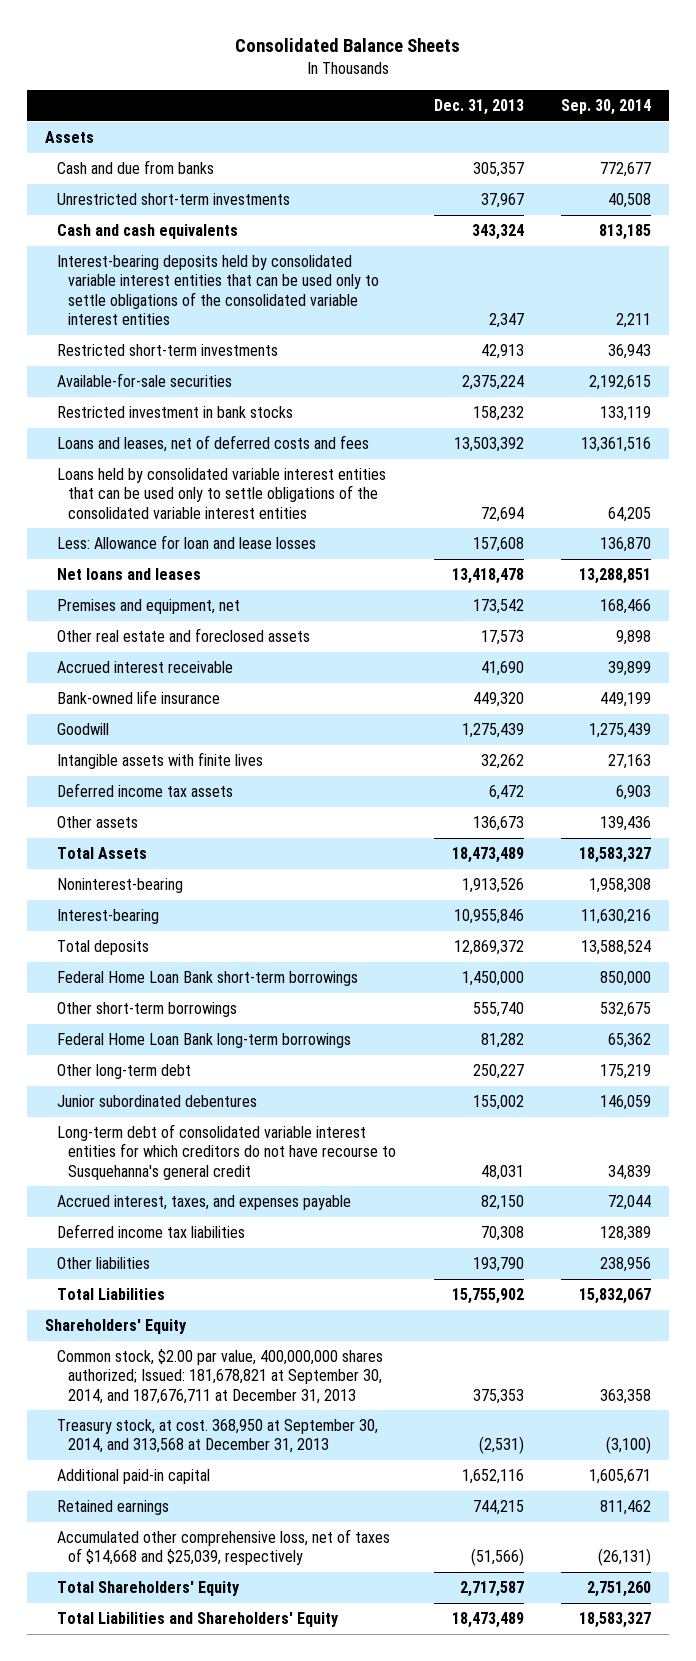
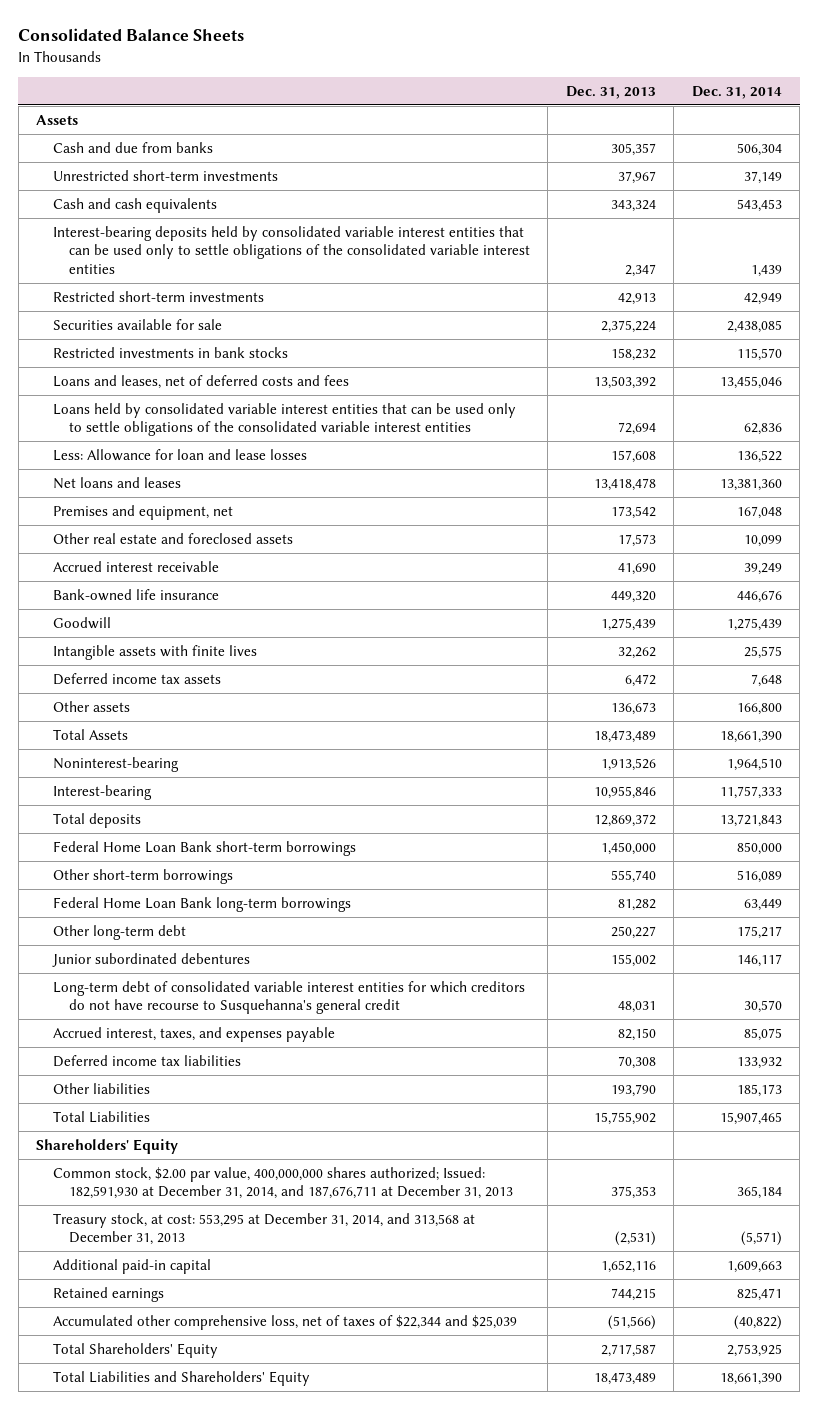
- | Dec. 31, 2013 | Sep. 30, 2014
+ | Dec. 31, 2013 | Dec. 31, 2014
- Available-for-sale securities | 2,375,224 | 2,192,615
- Restricted investment in bank stocks | 158,232 | 133,119
+ Securities available for sale | 2,375,224 | 2,438,085
+ Restricted investments in bank stocks | 158,232 | 115,570
- Common stock, $2.00 par value, 400,000,000 shares authorized; Issued: 181,678,821 at September 30, 2014, and 187,676,711 at December 31, 2013 | 375,353 | 363,358
- Treasury stock, at cost. 368,950 at September 30, 2014, and 313,568 at December 31, 2013 | (2,531) | (3,100)
+ Common stock, $2.00 par value, 400,000,000 shares authorized; Issued: 182,591,930 at December 31, 2014, and 187,676,711 at December 31, 2013 | 375,353 | 365,184
+ Treasury stock, at cost: 553,295 at December 31, 2014, and 313,568 at December 31, 2013 | (2,531) | (5,571)
- Accumulated other comprehensive loss, net of taxes of $14,668 and $25,039, respectively | (51,566) | (26,131)
+ Accumulated other comprehensive loss, net of taxes of $22,344 and $25,039 | (51,566) | (40,822)

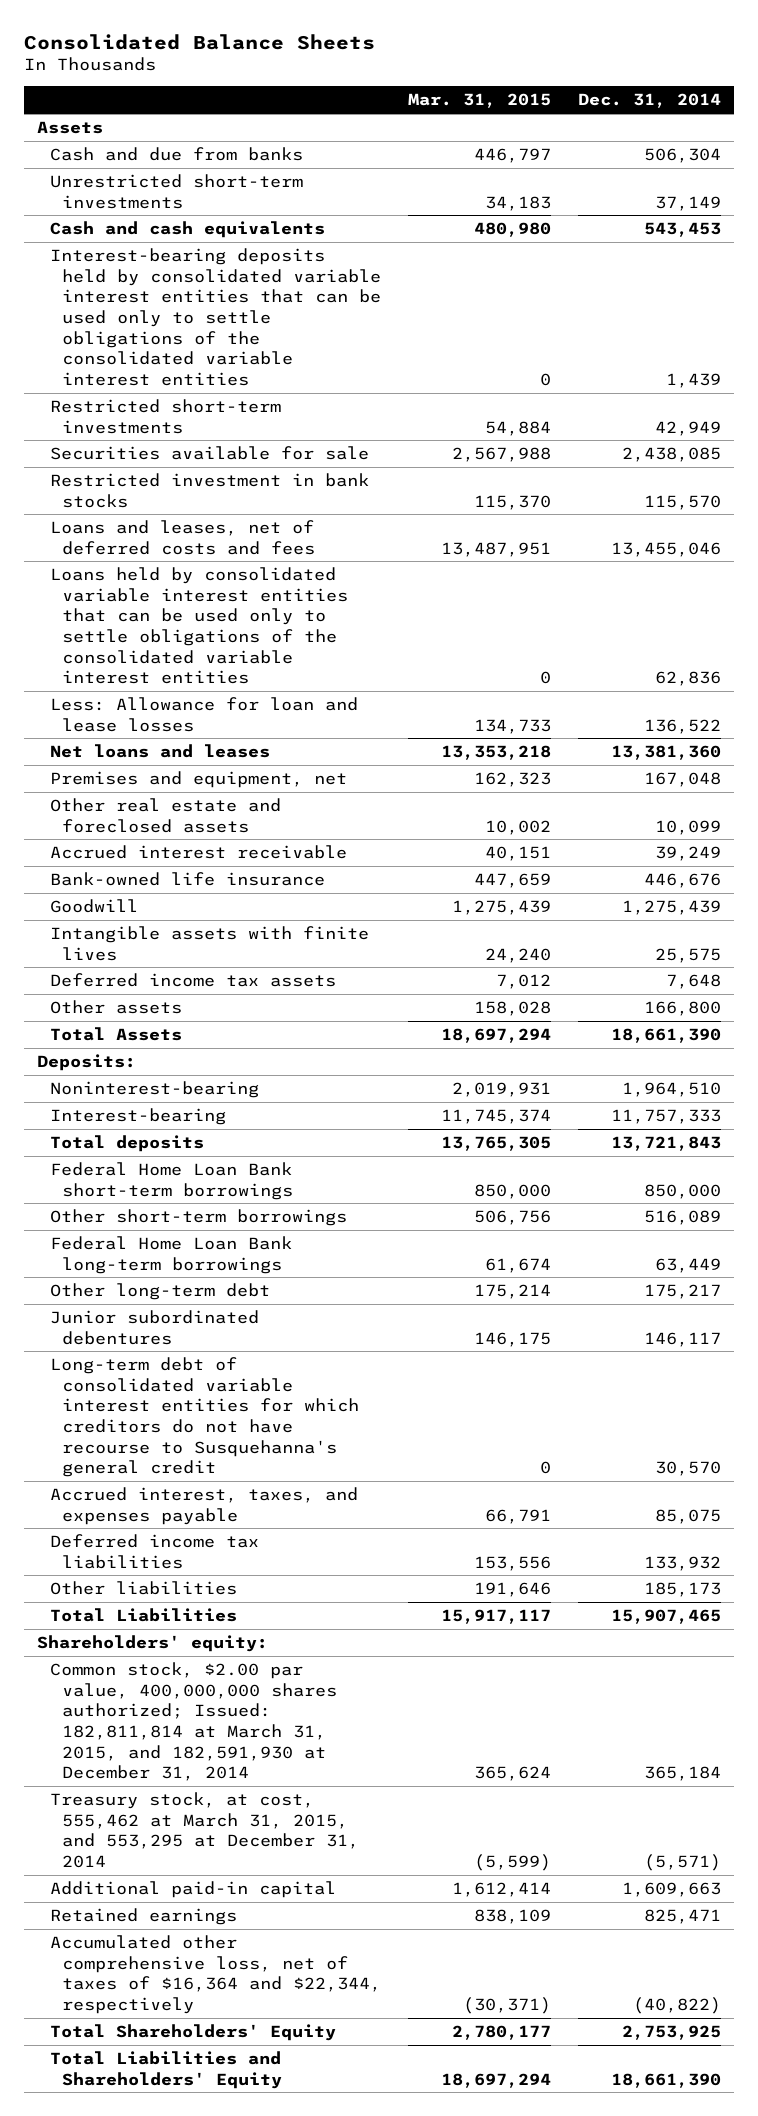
- | Dec. 31, 2013 | Dec. 31, 2014
+ | Mar. 31, 2015 | Dec. 31, 2014
- Restricted investments in bank stocks | 158,232 | 115,570
+ Restricted investment in bank stocks | 115,370 | 115,570
+ Deposits:
- Shareholders' Equity
- Common stock, $2.00 par value, 400,000,000 shares authorized; Issued: 182,591,930 at December 31, 2014, and 187,676,711 at December 31, 2013 | 375,353 | 365,184
- Treasury stock, at cost: 553,295 at December 31, 2014, and 313,568 at December 31, 2013 | (2,531) | (5,571)
+ Shareholders' equity:
+ Common stock, $2.00 par value, 400,000,000 shares authorized; Issued: 182,811,814 at March 31, 2015, and 182,591,930 at December 31, 2014 | 365,624 | 365,184
+ Treasury stock, at cost, 555,462 at March 31, 2015, and 553,295 at December 31, 2014 | (5,599) | (5,571)
- Accumulated other comprehensive loss, net of taxes of $22,344 and $25,039 | (51,566) | (40,822)
+ Accumulated other comprehensive loss, net of taxes of $16,364 and $22,344, respectively | (30,371) | (40,822)

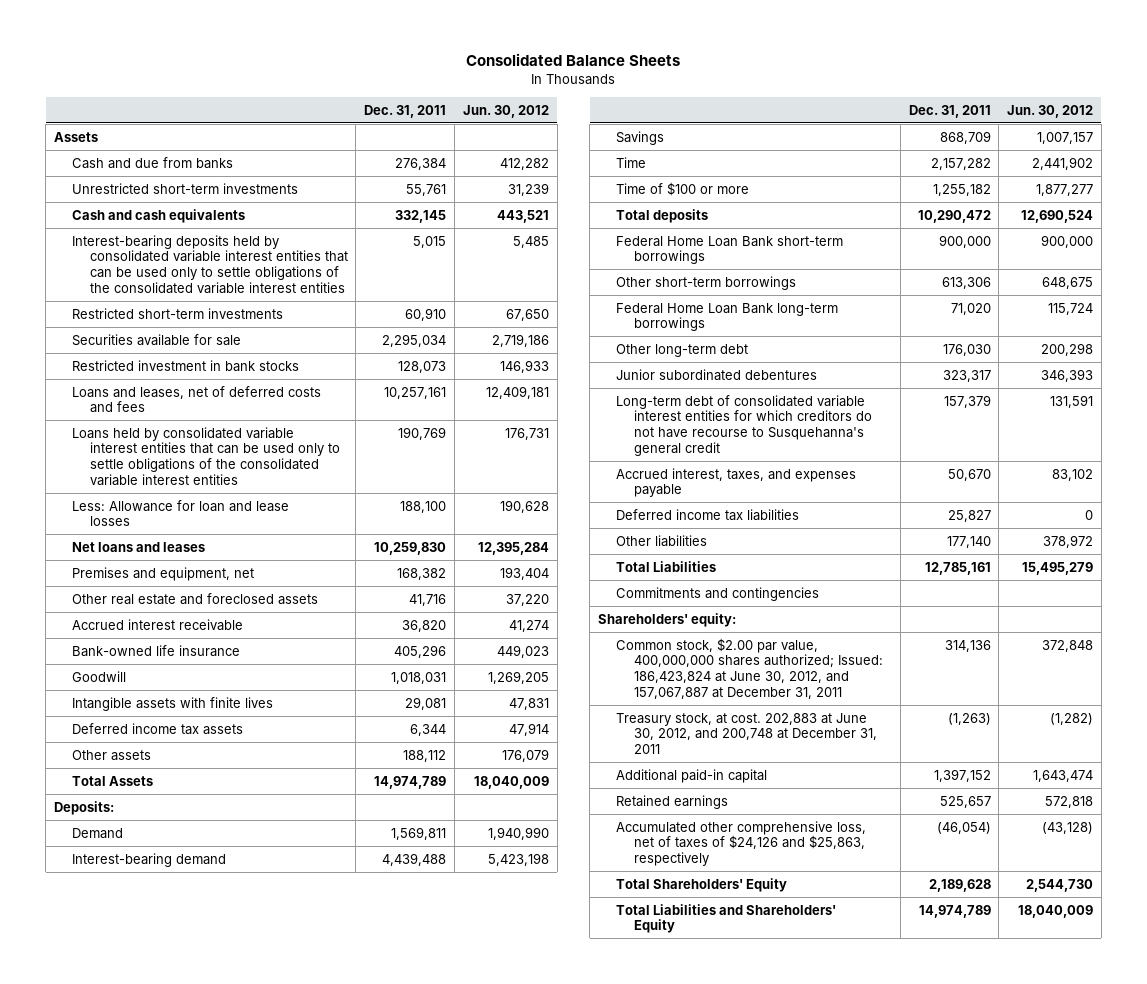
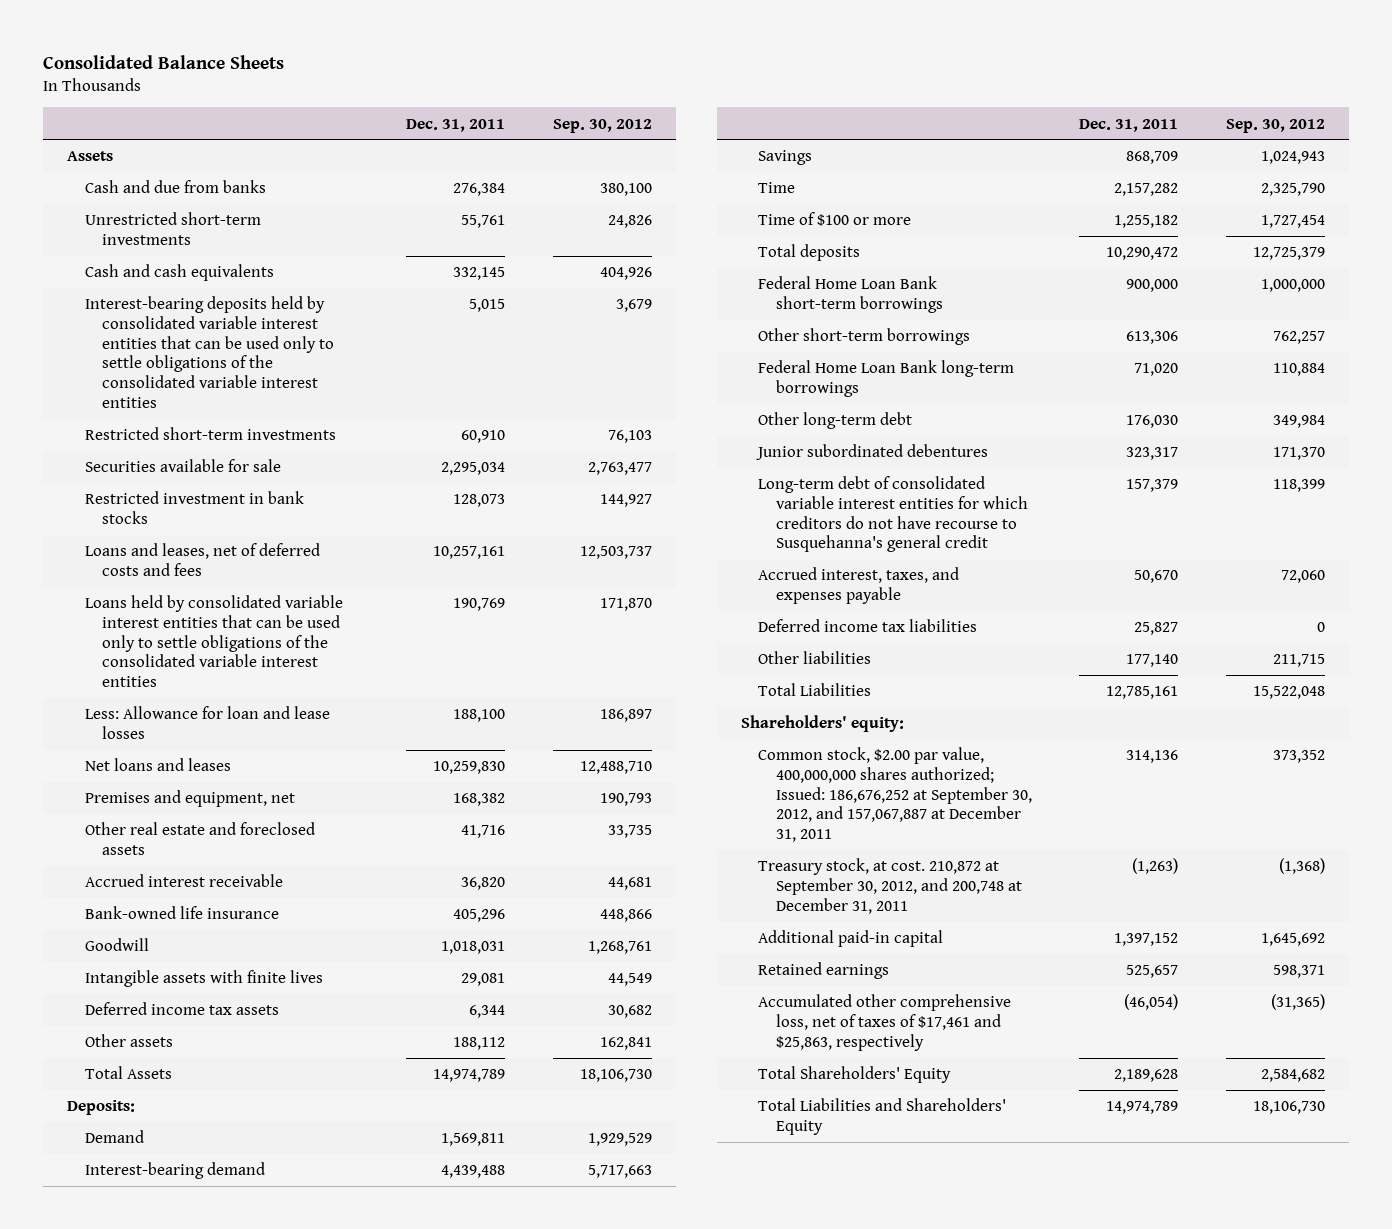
- | Dec. 31, 2011 | Jun. 30, 2012
+ | Dec. 31, 2011 | Sep. 30, 2012
- Commitments and contingencies
- Common stock, $2.00 par value, 400,000,000 shares authorized; Issued: 186,423,824 at June 30, 2012, and 157,067,887 at December 31, 2011 | 314,136 | 372,848
- Treasury stock, at cost. 202,883 at June 30, 2012, and 200,748 at December 31, 2011 | (1,263) | (1,282)
+ Common stock, $2.00 par value, 400,000,000 shares authorized; Issued: 186,676,252 at September 30, 2012, and 157,067,887 at December 31, 2011 | 314,136 | 373,352
+ Treasury stock, at cost. 210,872 at September 30, 2012, and 200,748 at December 31, 2011 | (1,263) | (1,368)
- Accumulated other comprehensive loss, net of taxes of $24,126 and $25,863, respectively | (46,054) | (43,128)
+ Accumulated other comprehensive loss, net of taxes of $17,461 and $25,863, respectively | (46,054) | (31,365)

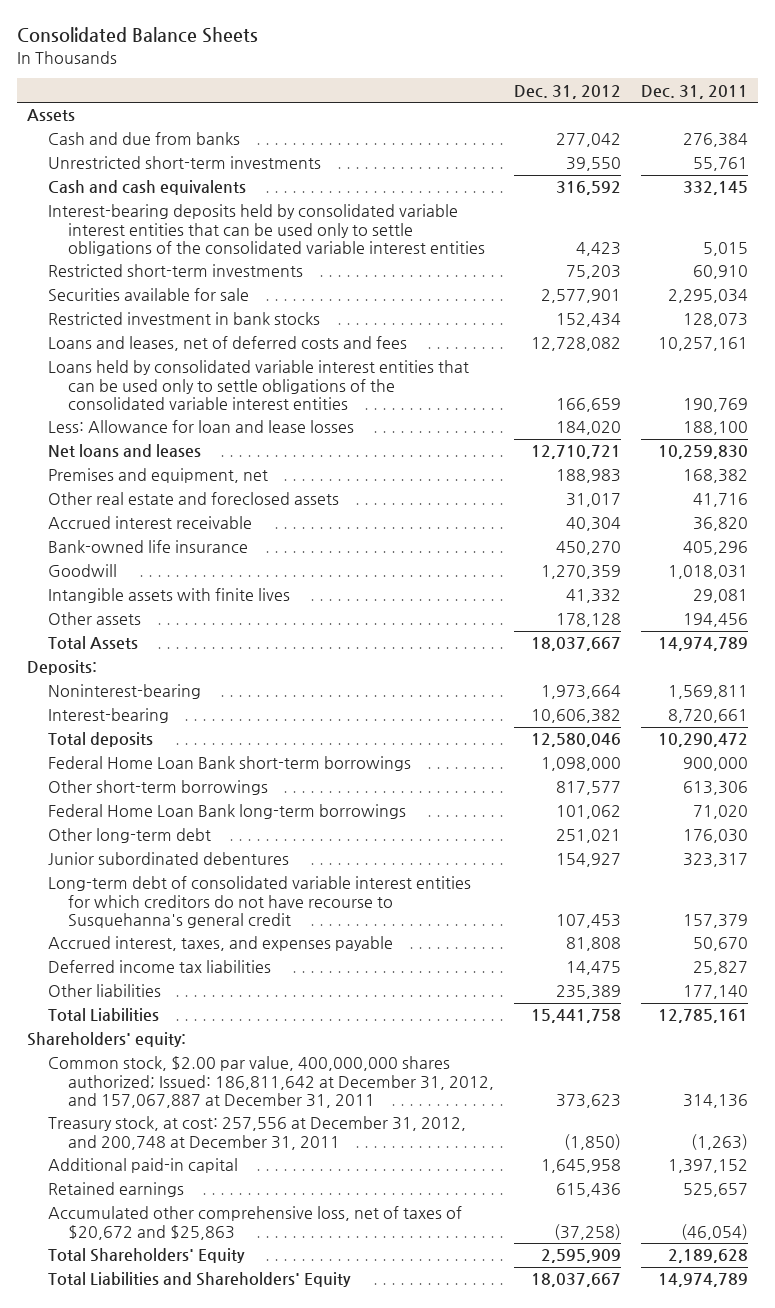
- | Dec. 31, 2011 | Sep. 30, 2012
+ | Dec. 31, 2012 | Dec. 31, 2011
- Deferred income tax assets | 6,344 | 30,682
- Other assets | 188,112 | 162,841
+ Other assets | 178,128 | 194,456
- Demand | 1,569,811 | 1,929,529
- Interest-bearing demand | 4,439,488 | 5,717,663
- Savings | 868,709 | 1,024,943
- Time | 2,157,282 | 2,325,790
- Time of $100 or more | 1,255,182 | 1,727,454
+ Noninterest-bearing | 1,973,664 | 1,569,811
+ Interest-bearing | 10,606,382 | 8,720,661
- Common stock, $2.00 par value, 400,000,000 shares authorized; Issued: 186,676,252 at September 30, 2012, and 157,067,887 at December 31, 2011 | 314,136 | 373,352
- Treasury stock, at cost. 210,872 at September 30, 2012, and 200,748 at December 31, 2011 | (1,263) | (1,368)
+ Common stock, $2.00 par value, 400,000,000 shares authorized; Issued: 186,811,642 at December 31, 2012, and 157,067,887 at December 31, 2011 | 373,623 | 314,136
+ Treasury stock, at cost: 257,556 at December 31, 2012, and 200,748 at December 31, 2011 | (1,850) | (1,263)
- Accumulated other comprehensive loss, net of taxes of $17,461 and $25,863, respectively | (46,054) | (31,365)
+ Accumulated other comprehensive loss, net of taxes of $20,672 and $25,863 | (37,258) | (46,054)

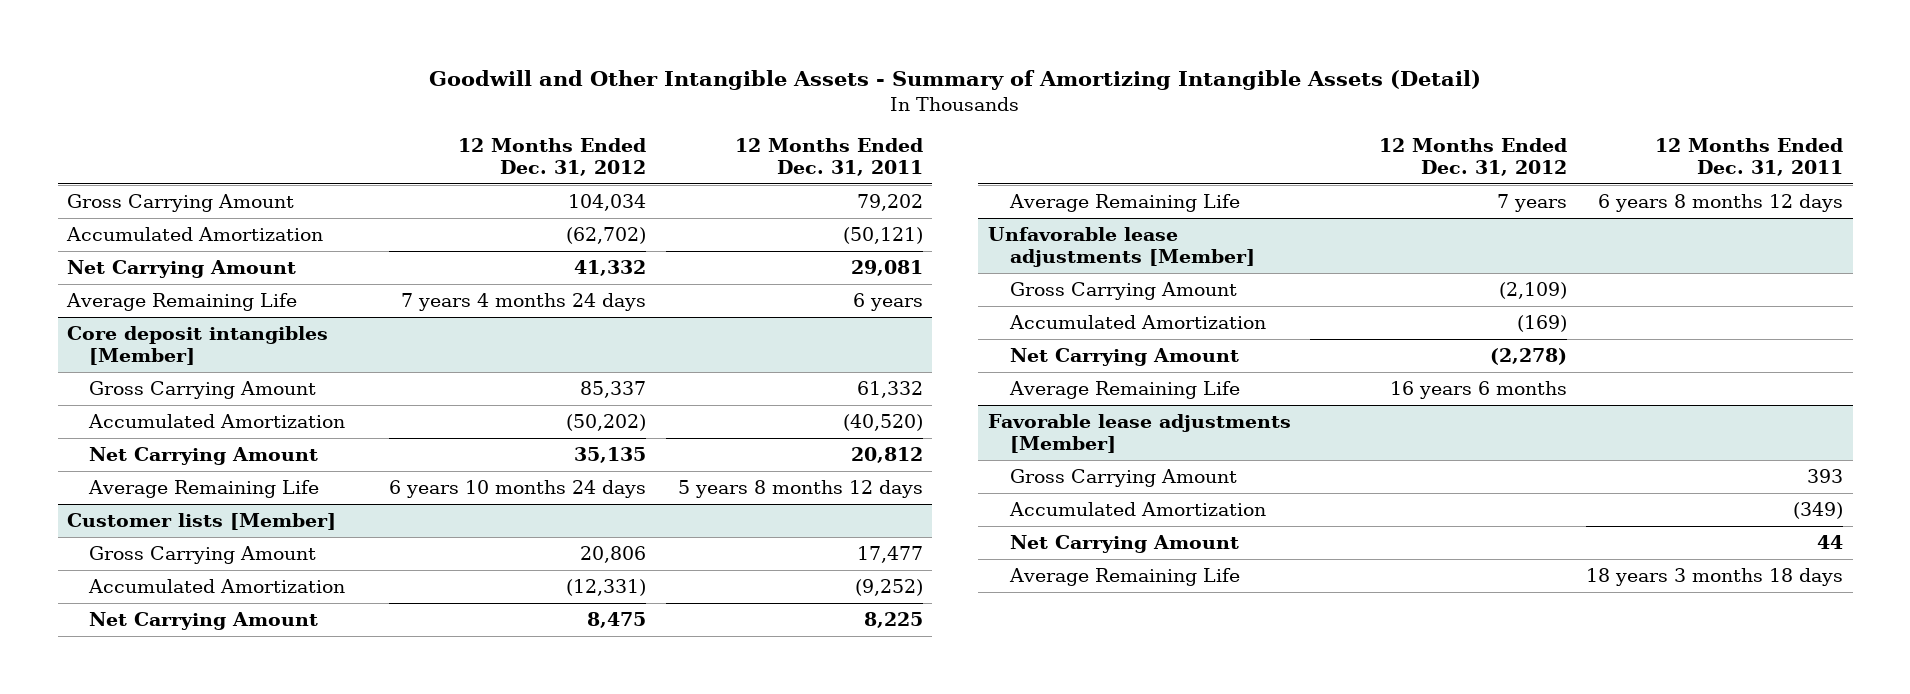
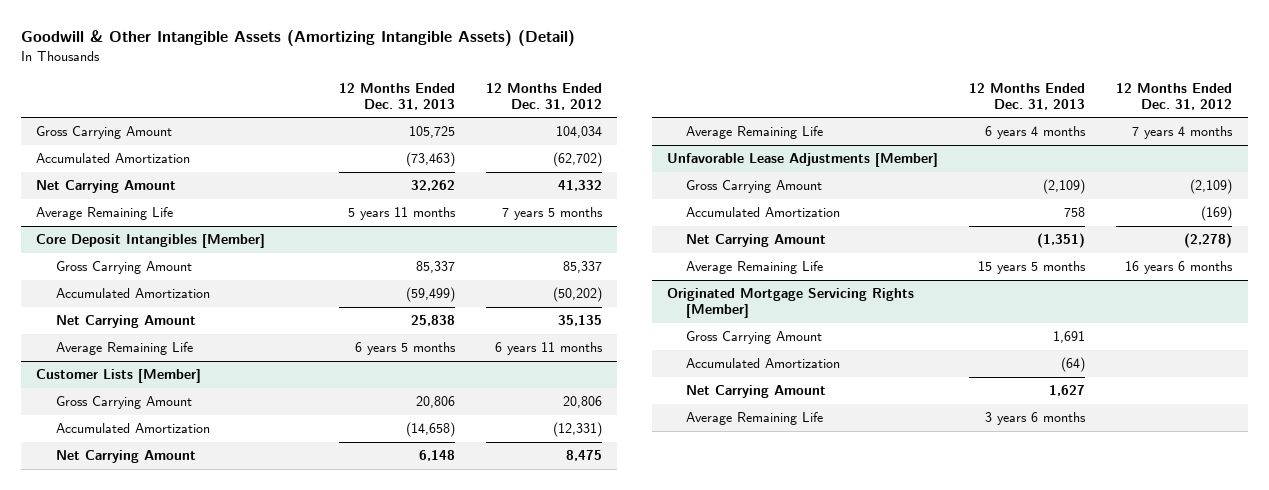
- Goodwill and Other Intangible Assets - Summary of Amortizing Intangible Assets (Detail)
+ Goodwill & Other Intangible Assets (Amortizing Intangible Assets) (Detail)
- | 12 Months Ended Dec. 31, 2012 | 12 Months Ended Dec. 31, 2011
+ | 12 Months Ended Dec. 31, 2013 | 12 Months Ended Dec. 31, 2012
- Average Remaining Life | 7 years 4 months 24 days | 6 years
- Core deposit intangibles [Member]
+ Average Remaining Life | 5 years 11 months | 7 years 5 months
+ Core Deposit Intangibles [Member]
- Average Remaining Life | 6 years 10 months 24 days | 5 years 8 months 12 days
- Customer lists [Member]
+ Average Remaining Life | 6 years 5 months | 6 years 11 months
+ Customer Lists [Member]
- Average Remaining Life | 7 years | 6 years 8 months 12 days
- Unfavorable lease adjustments [Member]
+ Average Remaining Life | 6 years 4 months | 7 years 4 months
+ Unfavorable Lease Adjustments [Member]
- Favorable lease adjustments [Member]
+ Originated Mortgage Servicing Rights [Member]

